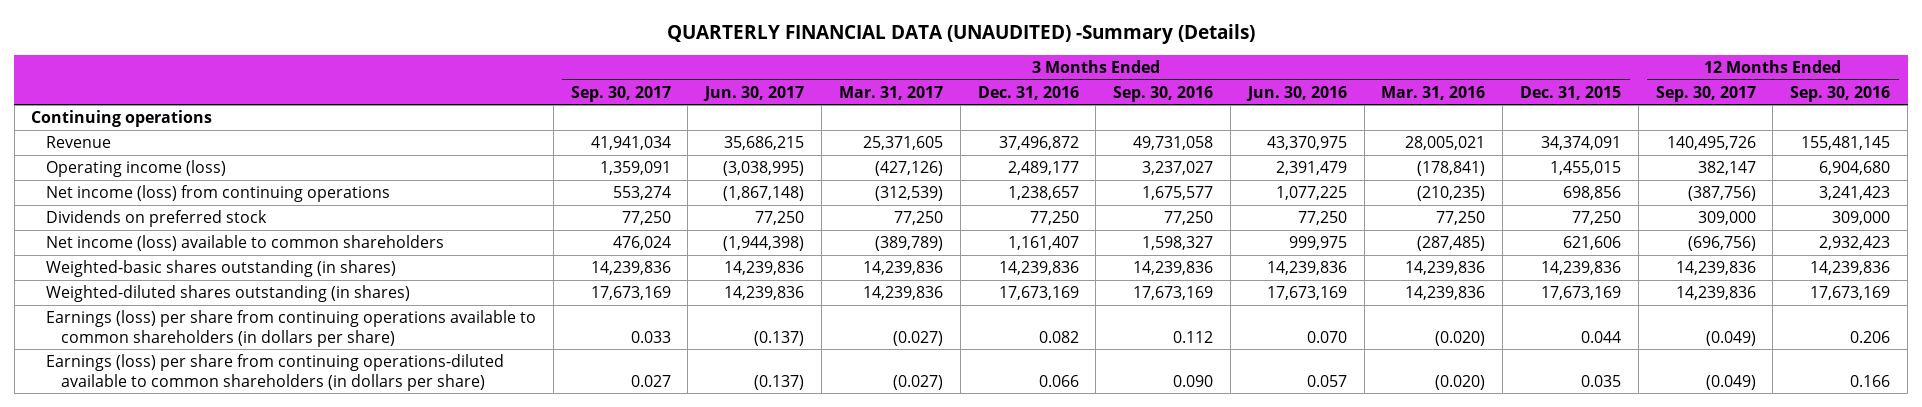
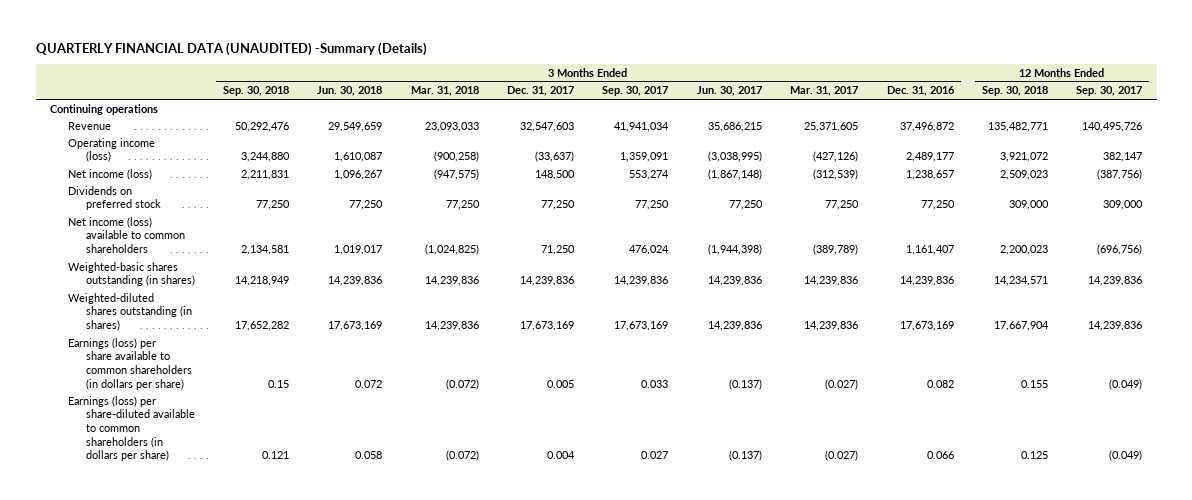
- | 3 Months Ended Sep. 30, 2017 | 3 Months Ended Jun. 30, 2017 | 3 Months Ended Mar. 31, 2017 | 3 Months Ended Dec. 31, 2016 | 3 Months Ended Sep. 30, 2016 | 3 Months Ended Jun. 30, 2016 | 3 Months Ended Mar. 31, 2016 | 3 Months Ended Dec. 31, 2015 | 12 Months Ended Sep. 30, 2017 | 12 Months Ended Sep. 30, 2016
+ | 3 Months Ended Sep. 30, 2018 | 3 Months Ended Jun. 30, 2018 | 3 Months Ended Mar. 31, 2018 | 3 Months Ended Dec. 31, 2017 | 3 Months Ended Sep. 30, 2017 | 3 Months Ended Jun. 30, 2017 | 3 Months Ended Mar. 31, 2017 | 3 Months Ended Dec. 31, 2016 | 12 Months Ended Sep. 30, 2018 | 12 Months Ended Sep. 30, 2017
- Net income (loss) from continuing operations | 553,274 | (1,867,148) | (312,539) | 1,238,657 | 1,675,577 | 1,077,225 | (210,235) | 698,856 | (387,756) | 3,241,423
+ Net income (loss) | 2,211,831 | 1,096,267 | (947,575) | 148,500 | 553,274 | (1,867,148) | (312,539) | 1,238,657 | 2,509,023 | (387,756)
- Earnings (loss) per share from continuing operations available to common shareholders (in dollars per share) | 0.033 | (0.137) | (0.027) | 0.082 | 0.112 | 0.070 | (0.020) | 0.044 | (0.049) | 0.206
- Earnings (loss) per share from continuing operations-diluted available to common shareholders (in dollars per share) | 0.027 | (0.137) | (0.027) | 0.066 | 0.090 | 0.057 | (0.020) | 0.035 | (0.049) | 0.166
+ Earnings (loss) per share available to common shareholders (in dollars per share) | 0.15 | 0.072 | (0.072) | 0.005 | 0.033 | (0.137) | (0.027) | 0.082 | 0.155 | (0.049)
+ Earnings (loss) per share-diluted available to common shareholders (in dollars per share) | 0.121 | 0.058 | (0.072) | 0.004 | 0.027 | (0.137) | (0.027) | 0.066 | 0.125 | (0.049)

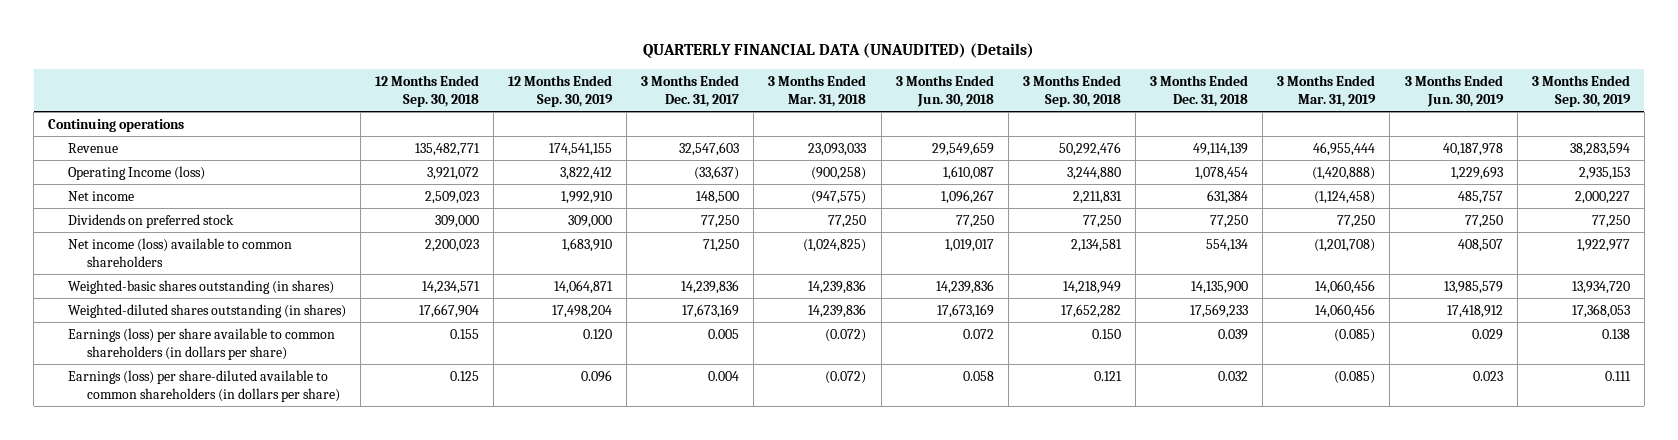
- QUARTERLY FINANCIAL DATA (UNAUDITED) -Summary (Details)
+ QUARTERLY FINANCIAL DATA (UNAUDITED) (Details)
- | 3 Months Ended Sep. 30, 2018 | 3 Months Ended Jun. 30, 2018 | 3 Months Ended Mar. 31, 2018 | 3 Months Ended Dec. 31, 2017 | 3 Months Ended Sep. 30, 2017 | 3 Months Ended Jun. 30, 2017 | 3 Months Ended Mar. 31, 2017 | 3 Months Ended Dec. 31, 2016 | 12 Months Ended Sep. 30, 2018 | 12 Months Ended Sep. 30, 2017
+ | 12 Months Ended Sep. 30, 2018 | 12 Months Ended Sep. 30, 2019 | 3 Months Ended Dec. 31, 2017 | 3 Months Ended Mar. 31, 2018 | 3 Months Ended Jun. 30, 2018 | 3 Months Ended Sep. 30, 2018 | 3 Months Ended Dec. 31, 2018 | 3 Months Ended Mar. 31, 2019 | 3 Months Ended Jun. 30, 2019 | 3 Months Ended Sep. 30, 2019
- Operating income (loss) | 3,244,880 | 1,610,087 | (900,258) | (33,637) | 1,359,091 | (3,038,995) | (427,126) | 2,489,177 | 3,921,072 | 382,147
- Net income (loss) | 2,211,831 | 1,096,267 | (947,575) | 148,500 | 553,274 | (1,867,148) | (312,539) | 1,238,657 | 2,509,023 | (387,756)
+ Operating Income (loss) | 3,921,072 | 3,822,412 | (33,637) | (900,258) | 1,610,087 | 3,244,880 | 1,078,454 | (1,420,888) | 1,229,693 | 2,935,153
+ Net income | 2,509,023 | 1,992,910 | 148,500 | (947,575) | 1,096,267 | 2,211,831 | 631,384 | (1,124,458) | 485,757 | 2,000,227
- Earnings (loss) per share available to common shareholders (in dollars per share) | 0.15 | 0.072 | (0.072) | 0.005 | 0.033 | (0.137) | (0.027) | 0.082 | 0.155 | (0.049)
+ Earnings (loss) per share available to common shareholders (in dollars per share) | 0.155 | 0.120 | 0.005 | (0.072) | 0.072 | 0.150 | 0.039 | (0.085) | 0.029 | 0.138

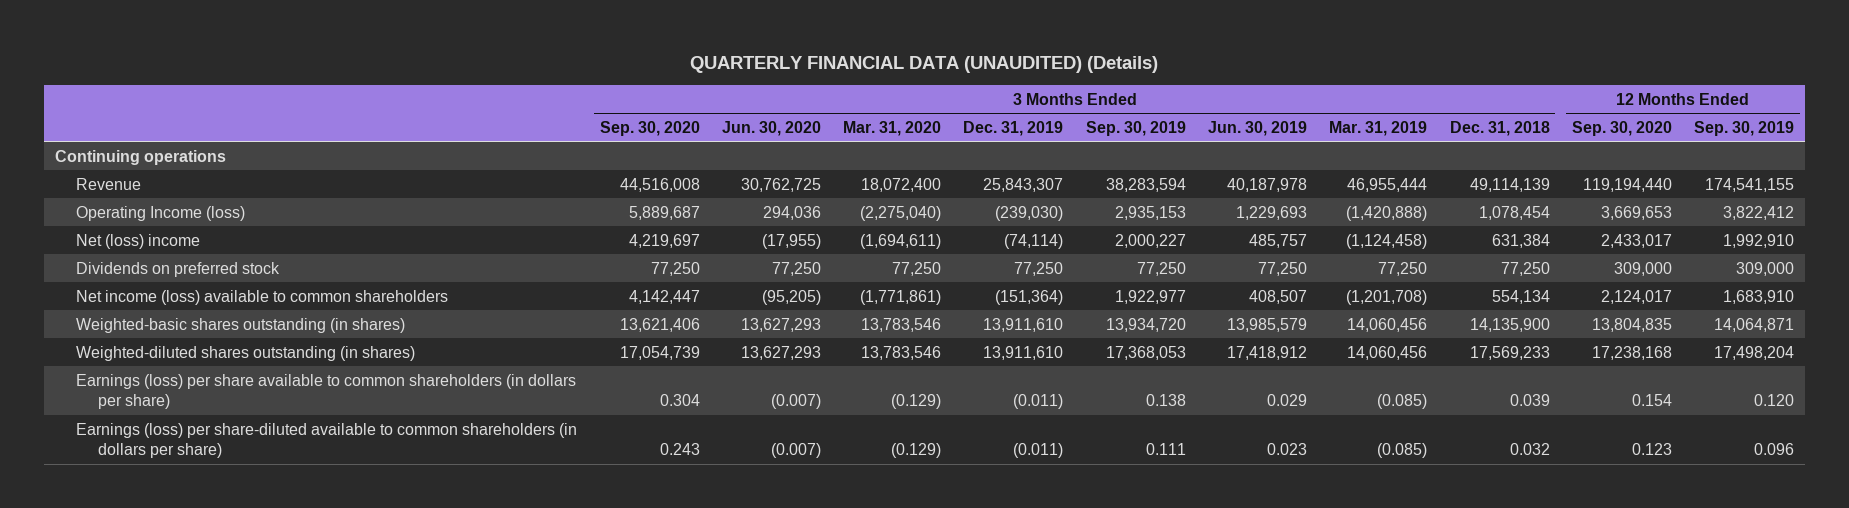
- | 12 Months Ended Sep. 30, 2018 | 12 Months Ended Sep. 30, 2019 | 3 Months Ended Dec. 31, 2017 | 3 Months Ended Mar. 31, 2018 | 3 Months Ended Jun. 30, 2018 | 3 Months Ended Sep. 30, 2018 | 3 Months Ended Dec. 31, 2018 | 3 Months Ended Mar. 31, 2019 | 3 Months Ended Jun. 30, 2019 | 3 Months Ended Sep. 30, 2019
+ | 3 Months Ended Sep. 30, 2020 | 3 Months Ended Jun. 30, 2020 | 3 Months Ended Mar. 31, 2020 | 3 Months Ended Dec. 31, 2019 | 3 Months Ended Sep. 30, 2019 | 3 Months Ended Jun. 30, 2019 | 3 Months Ended Mar. 31, 2019 | 3 Months Ended Dec. 31, 2018 | 12 Months Ended Sep. 30, 2020 | 12 Months Ended Sep. 30, 2019
- Net income | 2,509,023 | 1,992,910 | 148,500 | (947,575) | 1,096,267 | 2,211,831 | 631,384 | (1,124,458) | 485,757 | 2,000,227
+ Net (loss) income | 4,219,697 | (17,955) | (1,694,611) | (74,114) | 2,000,227 | 485,757 | (1,124,458) | 631,384 | 2,433,017 | 1,992,910

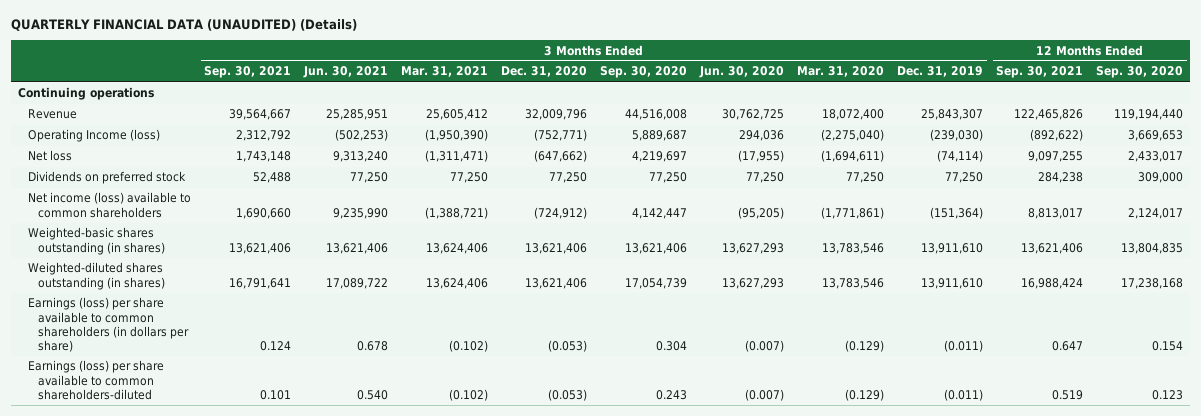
- | 3 Months Ended Sep. 30, 2020 | 3 Months Ended Jun. 30, 2020 | 3 Months Ended Mar. 31, 2020 | 3 Months Ended Dec. 31, 2019 | 3 Months Ended Sep. 30, 2019 | 3 Months Ended Jun. 30, 2019 | 3 Months Ended Mar. 31, 2019 | 3 Months Ended Dec. 31, 2018 | 12 Months Ended Sep. 30, 2020 | 12 Months Ended Sep. 30, 2019
+ | 3 Months Ended Sep. 30, 2021 | 3 Months Ended Jun. 30, 2021 | 3 Months Ended Mar. 31, 2021 | 3 Months Ended Dec. 31, 2020 | 3 Months Ended Sep. 30, 2020 | 3 Months Ended Jun. 30, 2020 | 3 Months Ended Mar. 31, 2020 | 3 Months Ended Dec. 31, 2019 | 12 Months Ended Sep. 30, 2021 | 12 Months Ended Sep. 30, 2020
- Net (loss) income | 4,219,697 | (17,955) | (1,694,611) | (74,114) | 2,000,227 | 485,757 | (1,124,458) | 631,384 | 2,433,017 | 1,992,910
+ Net loss | 1,743,148 | 9,313,240 | (1,311,471) | (647,662) | 4,219,697 | (17,955) | (1,694,611) | (74,114) | 9,097,255 | 2,433,017
- Earnings (loss) per share-diluted available to common shareholders (in dollars per share) | 0.243 | (0.007) | (0.129) | (0.011) | 0.111 | 0.023 | (0.085) | 0.032 | 0.123 | 0.096
+ Earnings (loss) per share available to common shareholders-diluted | 0.101 | 0.540 | (0.102) | (0.053) | 0.243 | (0.007) | (0.129) | (0.011) | 0.519 | 0.123

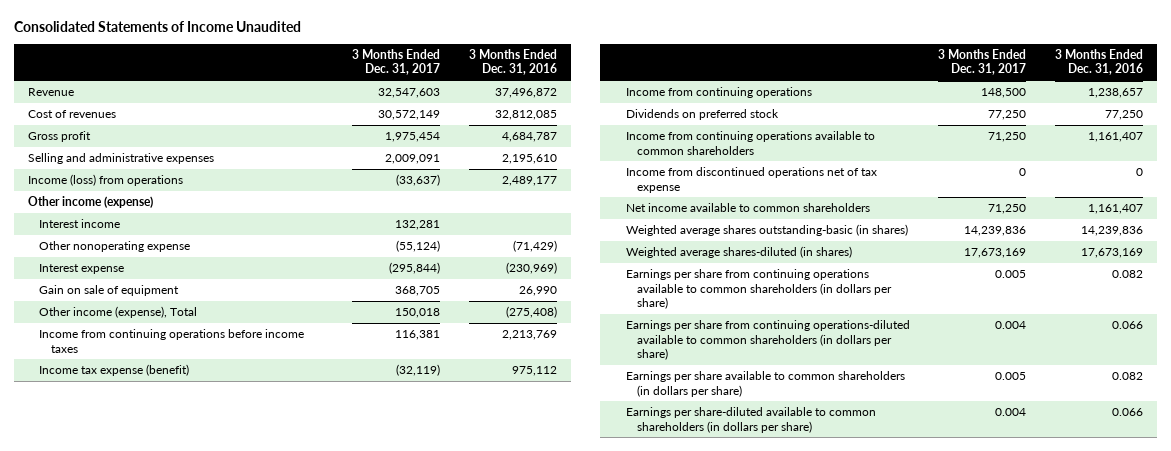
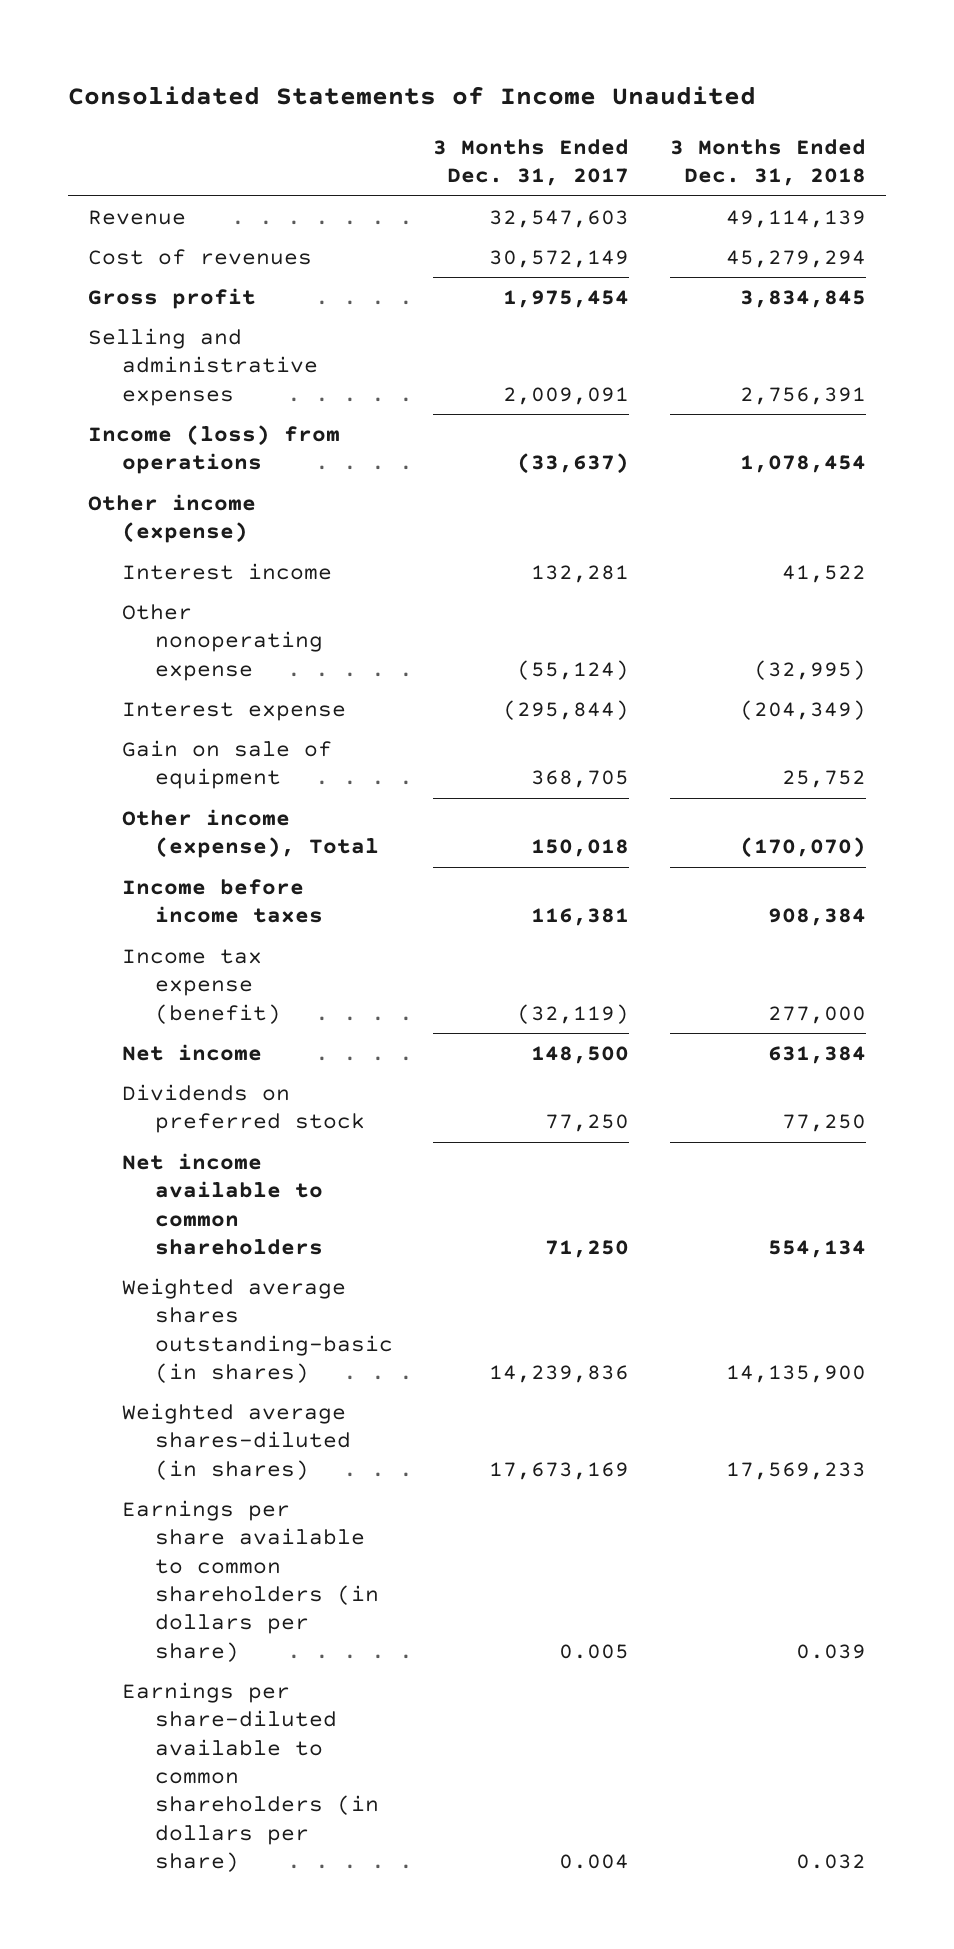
- | 3 Months Ended Dec. 31, 2017 | 3 Months Ended Dec. 31, 2016
+ | 3 Months Ended Dec. 31, 2017 | 3 Months Ended Dec. 31, 2018
- Income from continuing operations before income taxes | 116,381 | 2,213,769
+ Income before income taxes | 116,381 | 908,384
- Income from continuing operations | 148,500 | 1,238,657
+ Net income | 148,500 | 631,384
- Income from continuing operations available to common shareholders | 71,250 | 1,161,407
- Income from discontinued operations net of tax expense | 0 | 0
- Earnings per share from continuing operations available to common shareholders (in dollars per share) | 0.005 | 0.082
- Earnings per share from continuing operations-diluted available to common shareholders (in dollars per share) | 0.004 | 0.066

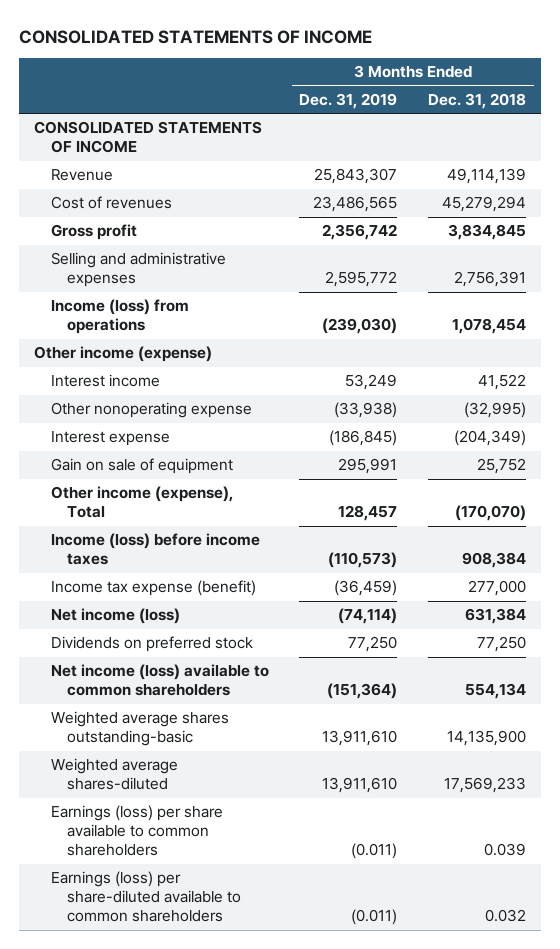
- Consolidated Statements of Income Unaudited
+ CONSOLIDATED STATEMENTS OF INCOME
- | 3 Months Ended Dec. 31, 2017 | 3 Months Ended Dec. 31, 2018
+ | 3 Months Ended Dec. 31, 2019 | 3 Months Ended Dec. 31, 2018
+ CONSOLIDATED STATEMENTS OF INCOME
- Income before income taxes | 116,381 | 908,384
+ Income (loss) before income taxes | (110,573) | 908,384
- Net income | 148,500 | 631,384
+ Net income (loss) | (74,114) | 631,384
- Net income available to common shareholders | 71,250 | 554,134
- Weighted average shares outstanding-basic (in shares) | 14,239,836 | 14,135,900
- Weighted average shares-diluted (in shares) | 17,673,169 | 17,569,233
- Earnings per share available to common shareholders (in dollars per share) | 0.005 | 0.039
- Earnings per share-diluted available to common shareholders (in dollars per share) | 0.004 | 0.032
+ Net income (loss) available to common shareholders | (151,364) | 554,134
+ Weighted average shares outstanding-basic | 13,911,610 | 14,135,900
+ Weighted average shares-diluted | 13,911,610 | 17,569,233
+ Earnings (loss) per share available to common shareholders | (0.011) | 0.039
+ Earnings (loss) per share-diluted available to common shareholders | (0.011) | 0.032

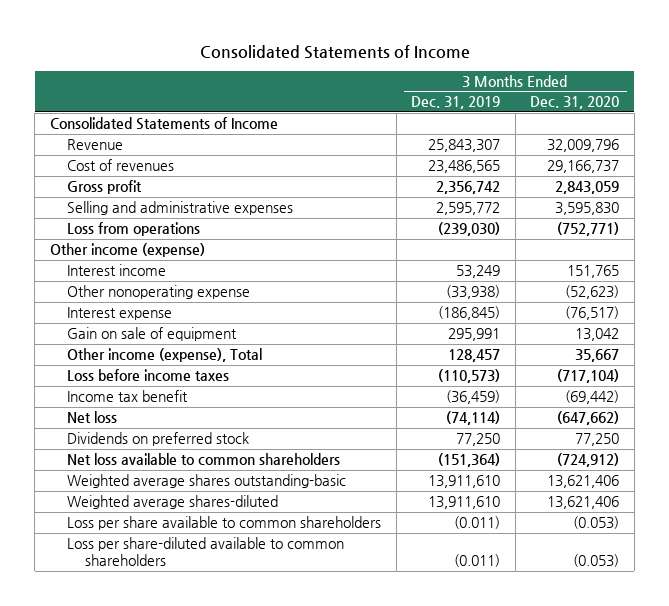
- CONSOLIDATED STATEMENTS OF INCOME
+ Consolidated Statements of Income
- | 3 Months Ended Dec. 31, 2019 | 3 Months Ended Dec. 31, 2018
+ | 3 Months Ended Dec. 31, 2019 | 3 Months Ended Dec. 31, 2020
- CONSOLIDATED STATEMENTS OF INCOME
+ Consolidated Statements of Income
- Income (loss) from operations | (239,030) | 1,078,454
+ Loss from operations | (239,030) | (752,771)
- Income (loss) before income taxes | (110,573) | 908,384
- Income tax expense (benefit) | (36,459) | 277,000
- Net income (loss) | (74,114) | 631,384
+ Loss before income taxes | (110,573) | (717,104)
+ Income tax benefit | (36,459) | (69,442)
+ Net loss | (74,114) | (647,662)
- Net income (loss) available to common shareholders | (151,364) | 554,134
+ Net loss available to common shareholders | (151,364) | (724,912)
- Earnings (loss) per share available to common shareholders | (0.011) | 0.039
- Earnings (loss) per share-diluted available to common shareholders | (0.011) | 0.032
+ Loss per share available to common shareholders | (0.011) | (0.053)
+ Loss per share-diluted available to common shareholders | (0.011) | (0.053)

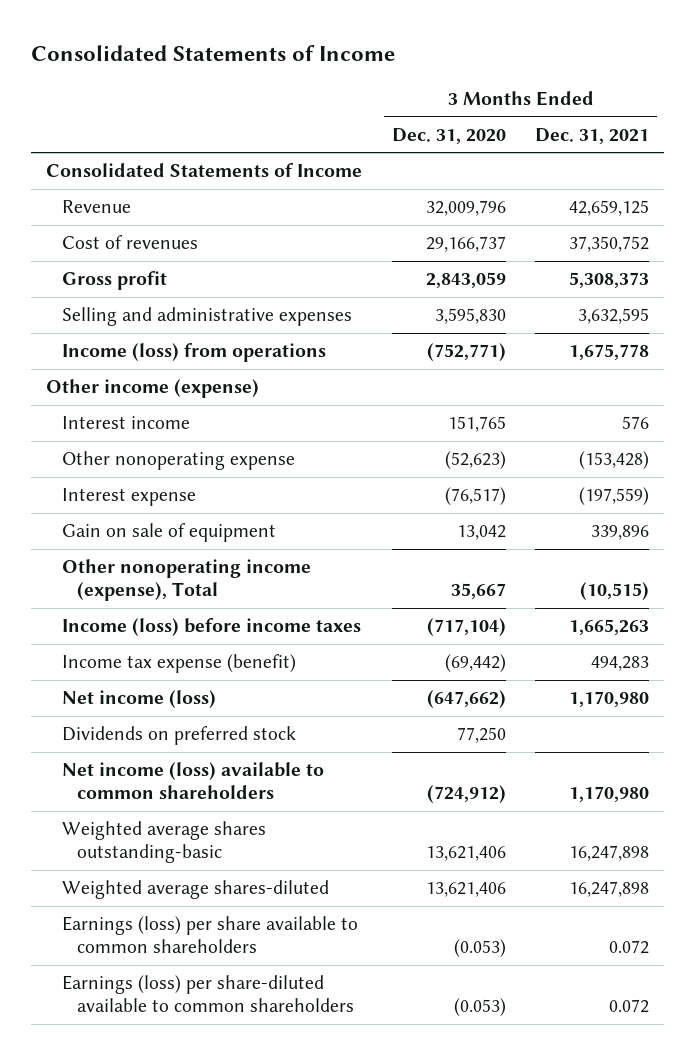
- | 3 Months Ended Dec. 31, 2019 | 3 Months Ended Dec. 31, 2020
+ | 3 Months Ended Dec. 31, 2020 | 3 Months Ended Dec. 31, 2021
- Loss from operations | (239,030) | (752,771)
+ Income (loss) from operations | (752,771) | 1,675,778
- Other income (expense), Total | 128,457 | 35,667
- Loss before income taxes | (110,573) | (717,104)
- Income tax benefit | (36,459) | (69,442)
- Net loss | (74,114) | (647,662)
+ Other nonoperating income (expense), Total | 35,667 | (10,515)
+ Income (loss) before income taxes | (717,104) | 1,665,263
+ Income tax expense (benefit) | (69,442) | 494,283
+ Net income (loss) | (647,662) | 1,170,980
- Net loss available to common shareholders | (151,364) | (724,912)
+ Net income (loss) available to common shareholders | (724,912) | 1,170,980
- Loss per share available to common shareholders | (0.011) | (0.053)
- Loss per share-diluted available to common shareholders | (0.011) | (0.053)
+ Earnings (loss) per share available to common shareholders | (0.053) | 0.072
+ Earnings (loss) per share-diluted available to common shareholders | (0.053) | 0.072

